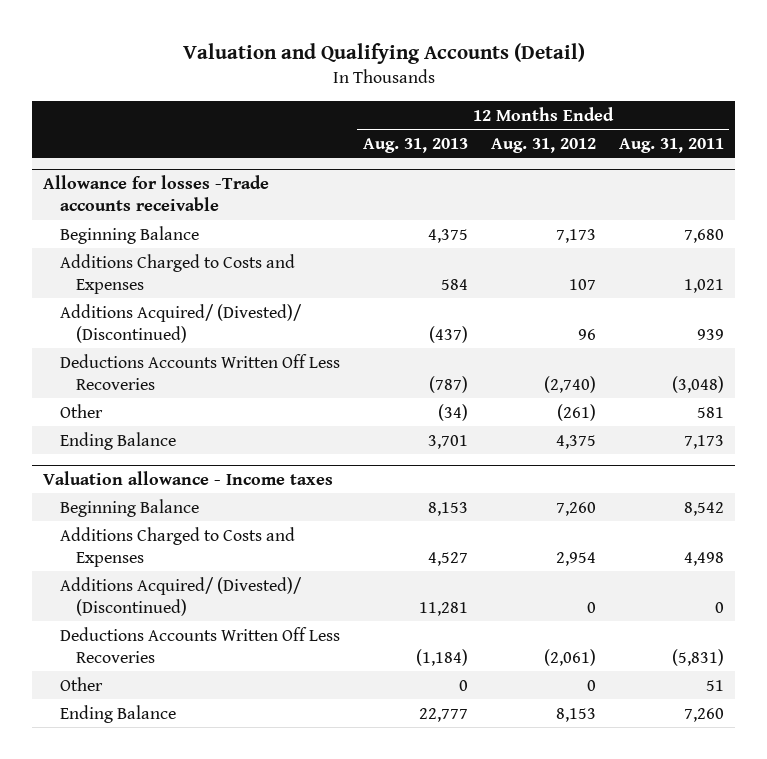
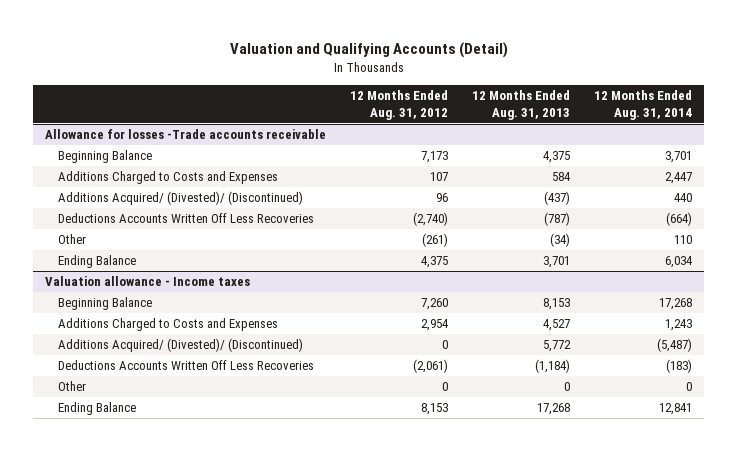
- | 12 Months Ended Aug. 31, 2013 | 12 Months Ended Aug. 31, 2012 | 12 Months Ended Aug. 31, 2011
+ | 12 Months Ended Aug. 31, 2012 | 12 Months Ended Aug. 31, 2013 | 12 Months Ended Aug. 31, 2014
@ Valuation allowance - Income taxes
- Additions Acquired/ (Divested)/ (Discontinued) | 11,281 | 0 | 0
+ Additions Acquired/ (Divested)/ (Discontinued) | 0 | 5,772 | (5,487)
- Ending Balance | 22,777 | 8,153 | 7,260
+ Ending Balance | 8,153 | 17,268 | 12,841

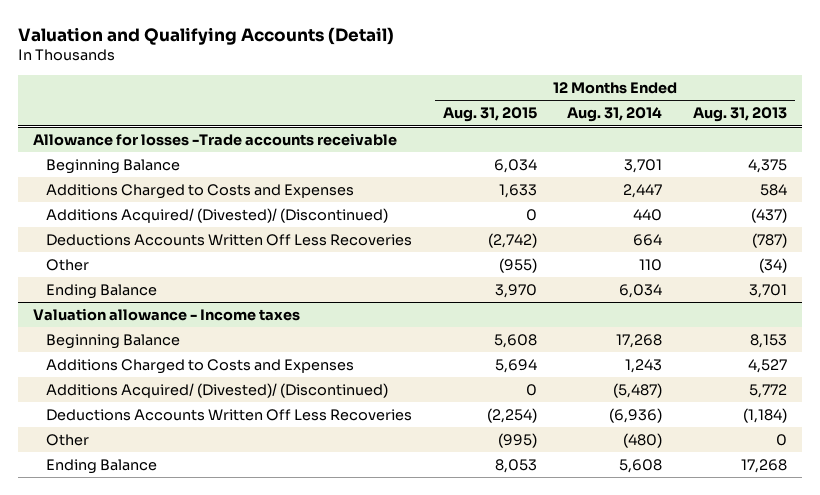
- | 12 Months Ended Aug. 31, 2012 | 12 Months Ended Aug. 31, 2013 | 12 Months Ended Aug. 31, 2014
+ | 12 Months Ended Aug. 31, 2015 | 12 Months Ended Aug. 31, 2014 | 12 Months Ended Aug. 31, 2013
@ Allowance for losses -Trade accounts receivable
- Deductions Accounts Written Off Less Recoveries | (2,740) | (787) | (664)
+ Deductions Accounts Written Off Less Recoveries | (2,742) | 664 | (787)
@ Valuation allowance - Income taxes
- Deductions Accounts Written Off Less Recoveries | (2,061) | (1,184) | (183)
- Other | 0 | 0 | 0
- Ending Balance | 8,153 | 17,268 | 12,841
+ Deductions Accounts Written Off Less Recoveries | (2,254) | (6,936) | (1,184)
+ Other | (995) | (480) | 0
+ Ending Balance | 8,053 | 5,608 | 17,268

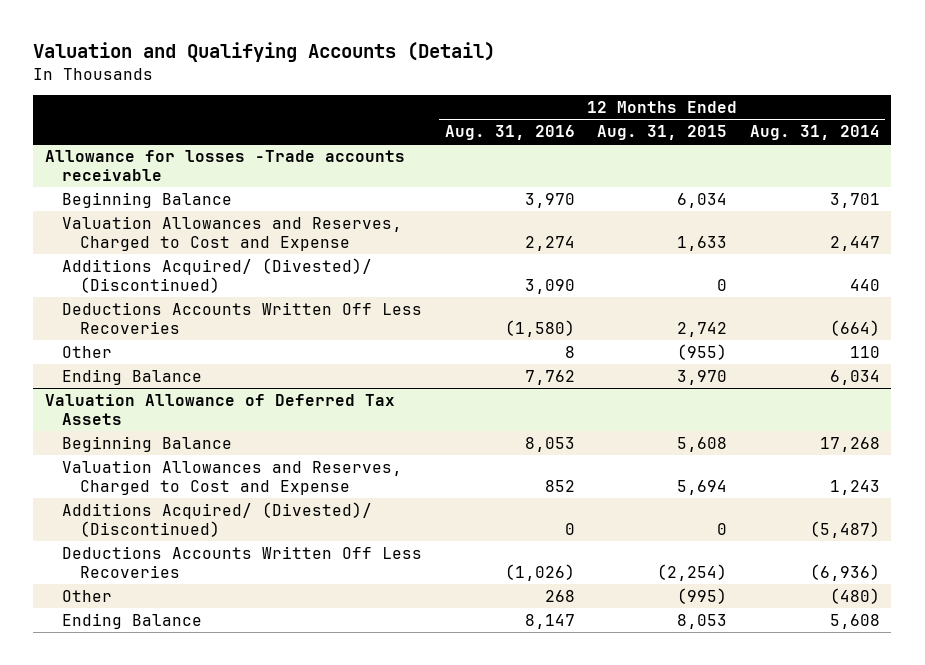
- | 12 Months Ended Aug. 31, 2015 | 12 Months Ended Aug. 31, 2014 | 12 Months Ended Aug. 31, 2013
+ | 12 Months Ended Aug. 31, 2016 | 12 Months Ended Aug. 31, 2015 | 12 Months Ended Aug. 31, 2014
@ Allowance for losses -Trade accounts receivable
- Additions Charged to Costs and Expenses | 1,633 | 2,447 | 584
+ Valuation Allowances and Reserves, Charged to Cost and Expense | 2,274 | 1,633 | 2,447
- Deductions Accounts Written Off Less Recoveries | (2,742) | 664 | (787)
+ Deductions Accounts Written Off Less Recoveries | (1,580) | 2,742 | (664)
- Valuation allowance - Income taxes
+ Valuation Allowance of Deferred Tax Assets
- Additions Charged to Costs and Expenses | 5,694 | 1,243 | 4,527
+ Valuation Allowances and Reserves, Charged to Cost and Expense | 852 | 5,694 | 1,243

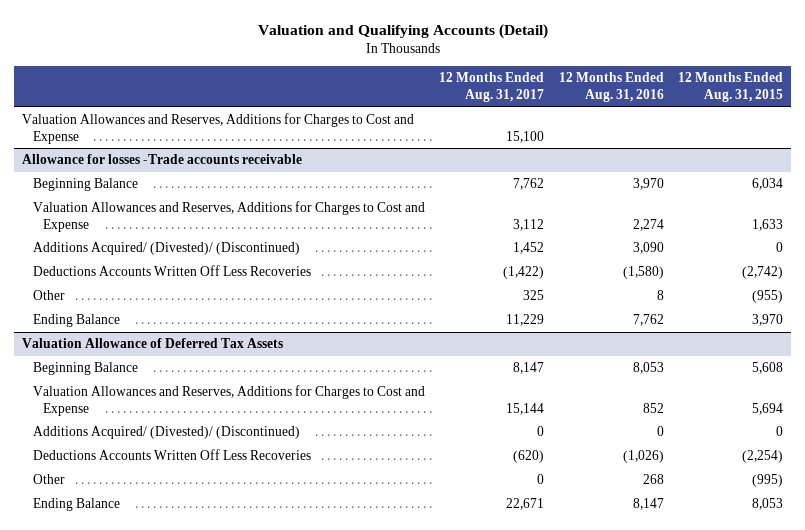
- | 12 Months Ended Aug. 31, 2016 | 12 Months Ended Aug. 31, 2015 | 12 Months Ended Aug. 31, 2014
+ | 12 Months Ended Aug. 31, 2017 | 12 Months Ended Aug. 31, 2016 | 12 Months Ended Aug. 31, 2015
+ Valuation Allowances and Reserves, Additions for Charges to Cost and Expense | 15,100 | |
@ Allowance for losses -Trade accounts receivable
- Valuation Allowances and Reserves, Charged to Cost and Expense | 2,274 | 1,633 | 2,447
+ Valuation Allowances and Reserves, Additions for Charges to Cost and Expense | 3,112 | 2,274 | 1,633
- Deductions Accounts Written Off Less Recoveries | (1,580) | 2,742 | (664)
+ Deductions Accounts Written Off Less Recoveries | (1,422) | (1,580) | (2,742)
@ Valuation Allowance of Deferred Tax Assets
- Valuation Allowances and Reserves, Charged to Cost and Expense | 852 | 5,694 | 1,243
+ Valuation Allowances and Reserves, Additions for Charges to Cost and Expense | 15,144 | 852 | 5,694

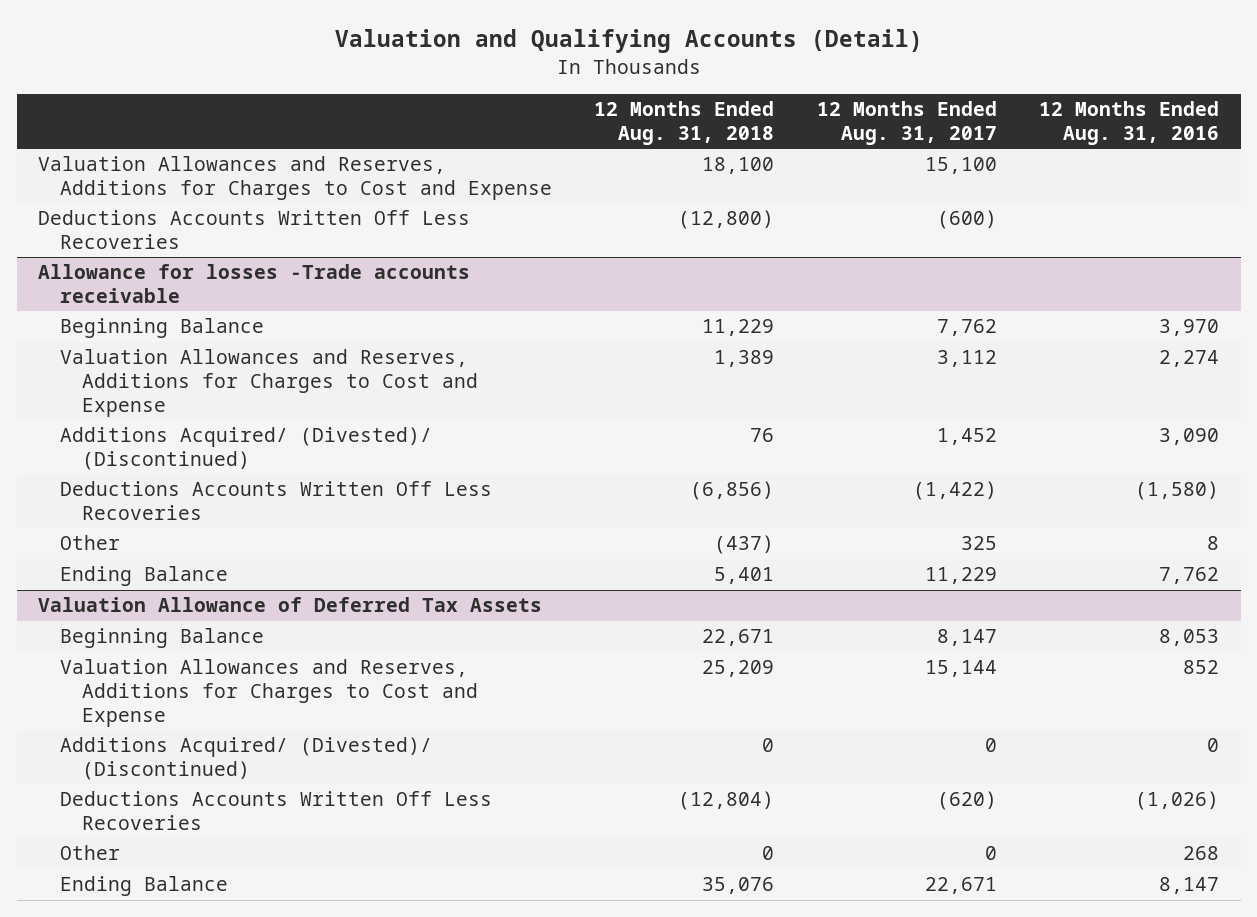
- | 12 Months Ended Aug. 31, 2017 | 12 Months Ended Aug. 31, 2016 | 12 Months Ended Aug. 31, 2015
+ | 12 Months Ended Aug. 31, 2018 | 12 Months Ended Aug. 31, 2017 | 12 Months Ended Aug. 31, 2016
+ Deductions Accounts Written Off Less Recoveries | (12,800) | (600) |

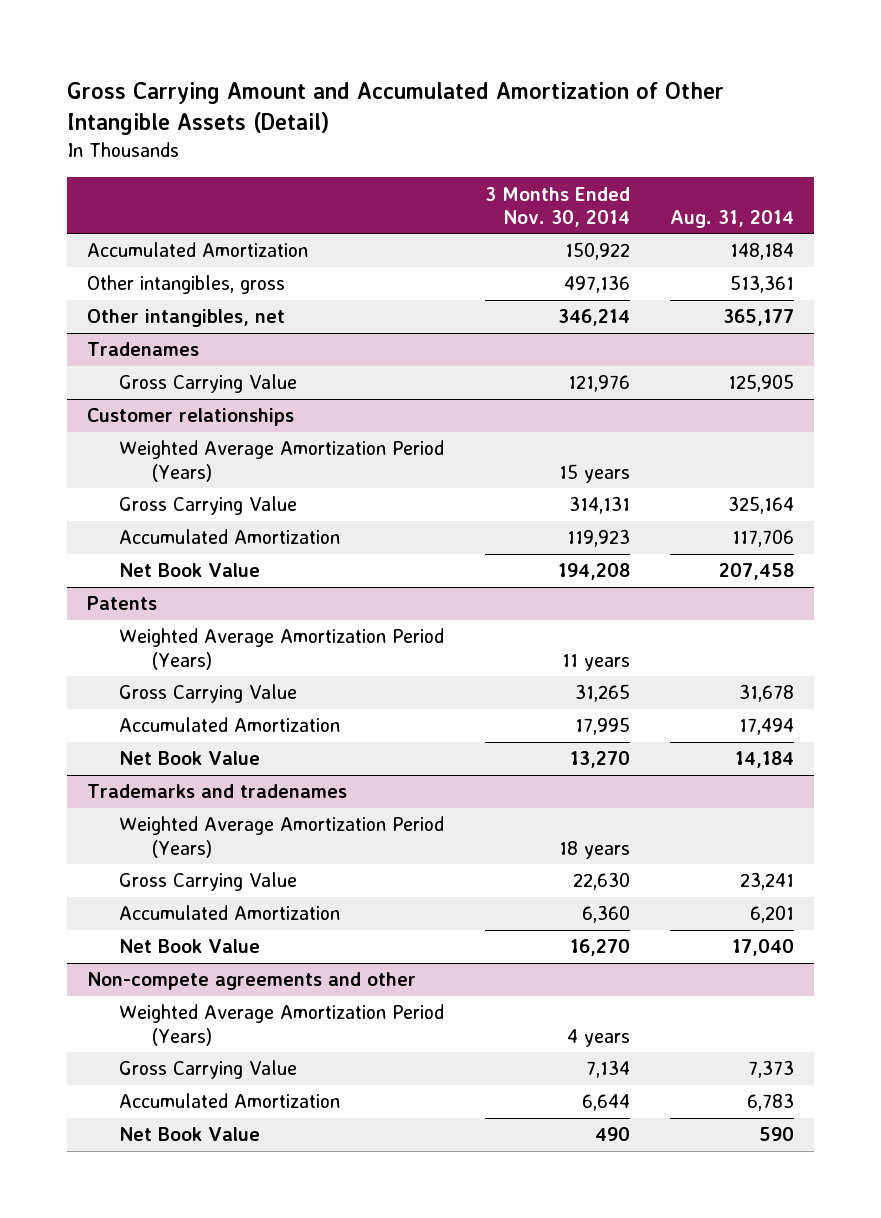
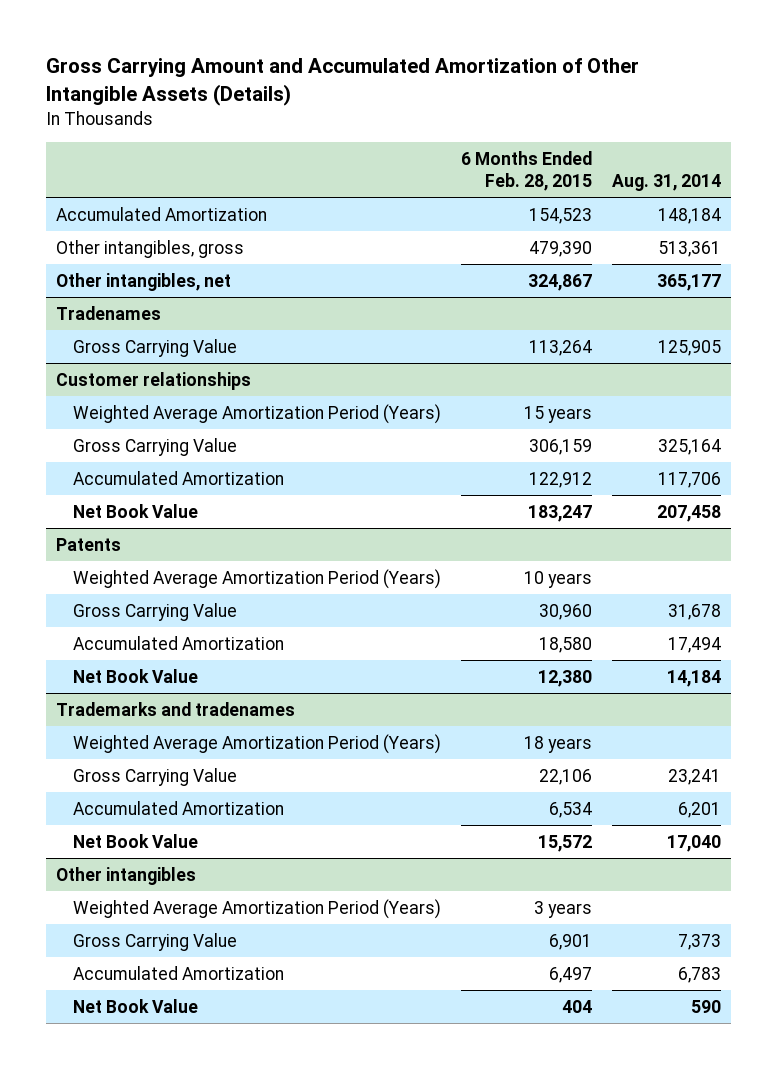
- Gross Carrying Amount and Accumulated Amortization of Other Intangible Assets (Detail)
+ Gross Carrying Amount and Accumulated Amortization of Other Intangible Assets (Details)
- | 3 Months Ended Nov. 30, 2014 | Aug. 31, 2014
+ | 6 Months Ended Feb. 28, 2015 | Aug. 31, 2014
- Non-compete agreements and other
+ Other intangibles

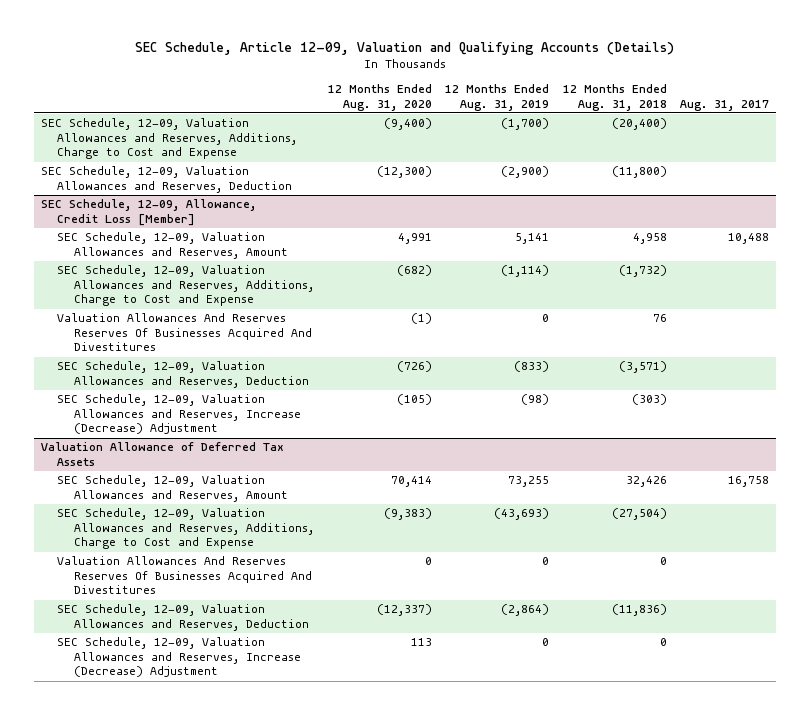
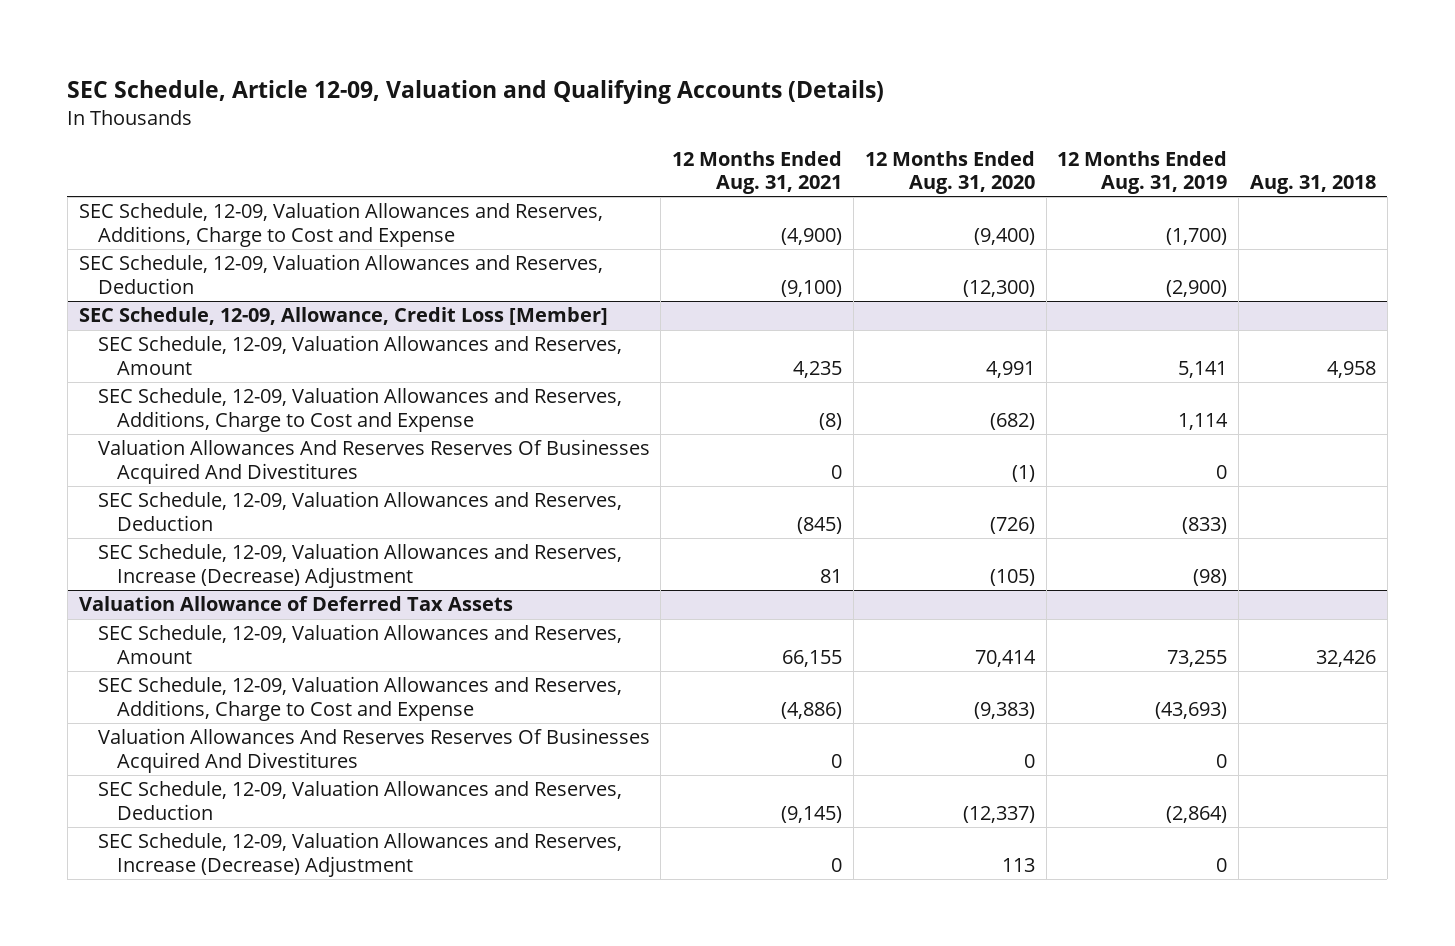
- | 12 Months Ended Aug. 31, 2020 | 12 Months Ended Aug. 31, 2019 | 12 Months Ended Aug. 31, 2018 | Aug. 31, 2017
+ | 12 Months Ended Aug. 31, 2021 | 12 Months Ended Aug. 31, 2020 | 12 Months Ended Aug. 31, 2019 | Aug. 31, 2018
@ SEC Schedule, 12-09, Allowance, Credit Loss [Member]
- SEC Schedule, 12-09, Valuation Allowances and Reserves, Additions, Charge to Cost and Expense | (682) | (1,114) | (1,732) |
+ SEC Schedule, 12-09, Valuation Allowances and Reserves, Additions, Charge to Cost and Expense | (8) | (682) | 1,114 |

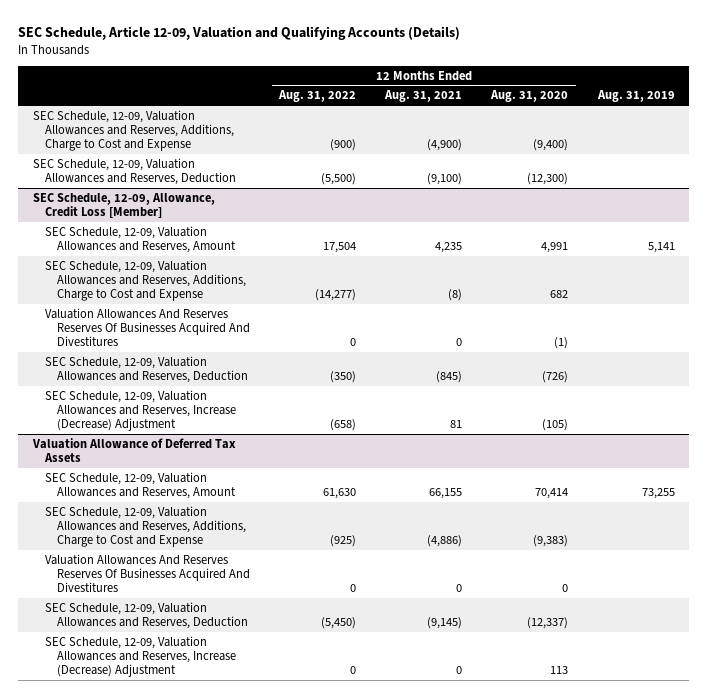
- | 12 Months Ended Aug. 31, 2021 | 12 Months Ended Aug. 31, 2020 | 12 Months Ended Aug. 31, 2019 | Aug. 31, 2018
+ | 12 Months Ended Aug. 31, 2022 | 12 Months Ended Aug. 31, 2021 | 12 Months Ended Aug. 31, 2020 | Aug. 31, 2019
@ SEC Schedule, 12-09, Allowance, Credit Loss [Member]
- SEC Schedule, 12-09, Valuation Allowances and Reserves, Additions, Charge to Cost and Expense | (8) | (682) | 1,114 |
+ SEC Schedule, 12-09, Valuation Allowances and Reserves, Additions, Charge to Cost and Expense | (14,277) | (8) | 682 |

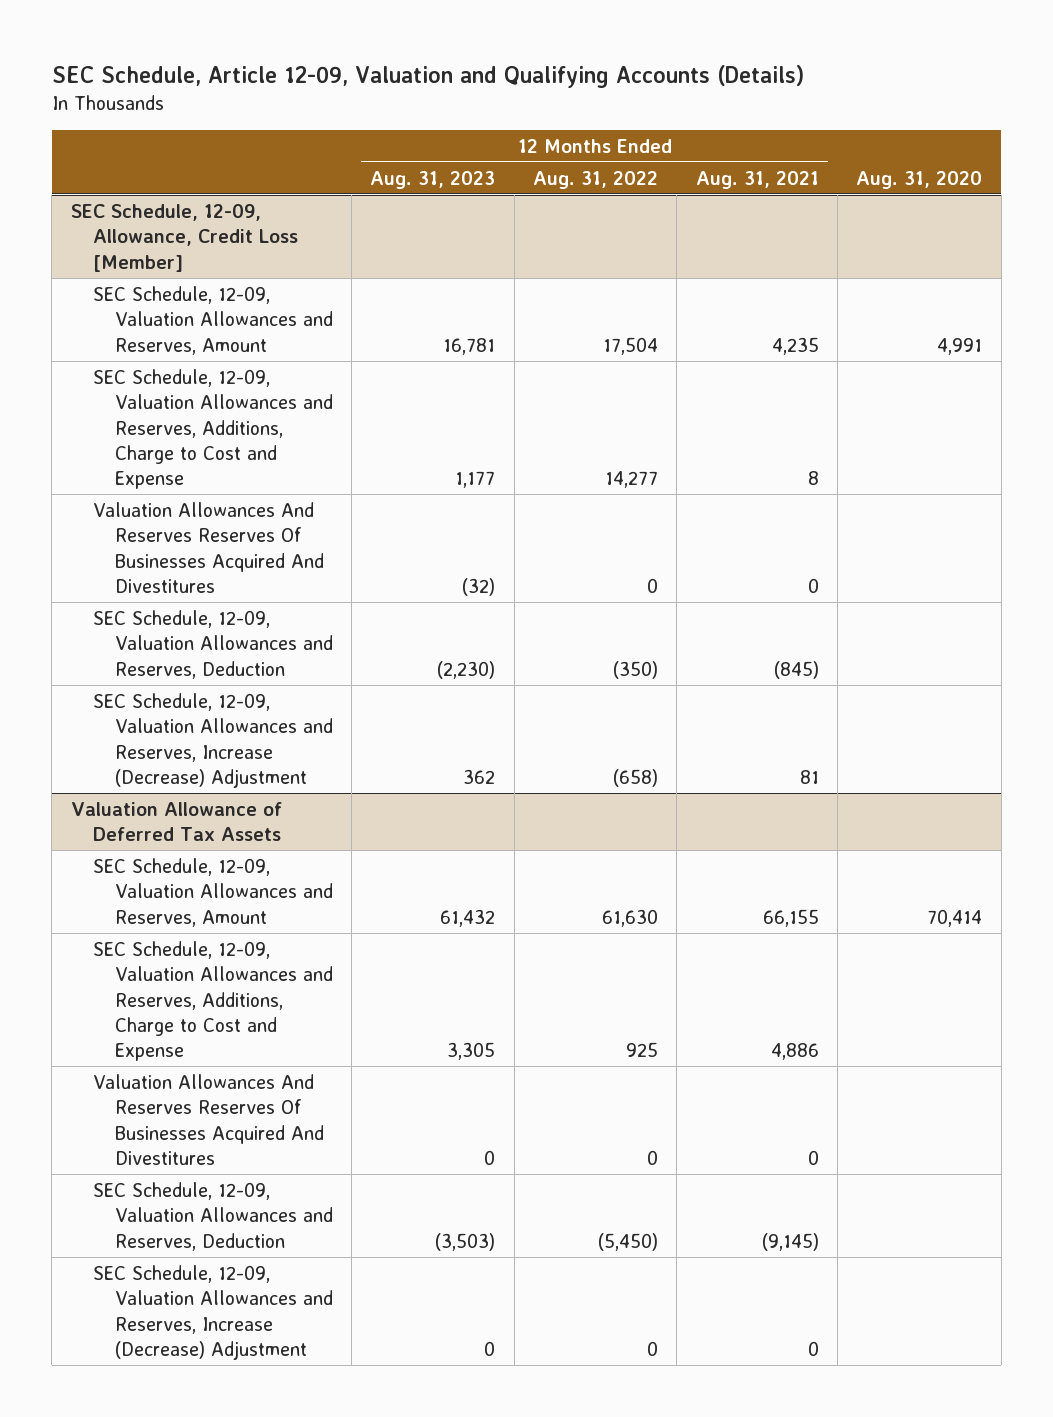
- | 12 Months Ended Aug. 31, 2022 | 12 Months Ended Aug. 31, 2021 | 12 Months Ended Aug. 31, 2020 | Aug. 31, 2019
+ | 12 Months Ended Aug. 31, 2023 | 12 Months Ended Aug. 31, 2022 | 12 Months Ended Aug. 31, 2021 | Aug. 31, 2020
- SEC Schedule, 12-09, Valuation Allowances and Reserves, Additions, Charge to Cost and Expense | (900) | (4,900) | (9,400) |
- SEC Schedule, 12-09, Valuation Allowances and Reserves, Deduction | (5,500) | (9,100) | (12,300) |
@ SEC Schedule, 12-09, Allowance, Credit Loss [Member]
- SEC Schedule, 12-09, Valuation Allowances and Reserves, Additions, Charge to Cost and Expense | (14,277) | (8) | 682 |
+ SEC Schedule, 12-09, Valuation Allowances and Reserves, Additions, Charge to Cost and Expense | 1,177 | 14,277 | 8 |
@ Valuation Allowance of Deferred Tax Assets
- SEC Schedule, 12-09, Valuation Allowances and Reserves, Additions, Charge to Cost and Expense | (925) | (4,886) | (9,383) |
+ SEC Schedule, 12-09, Valuation Allowances and Reserves, Additions, Charge to Cost and Expense | 3,305 | 925 | 4,886 |

